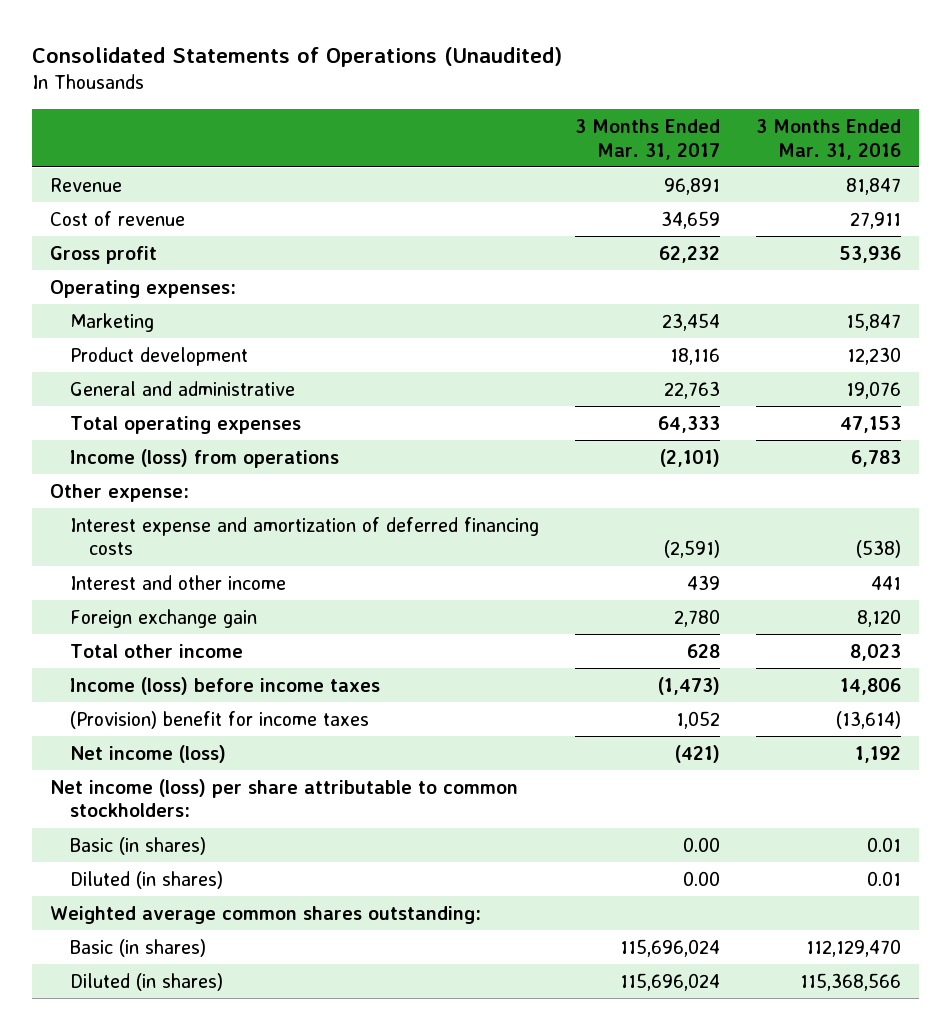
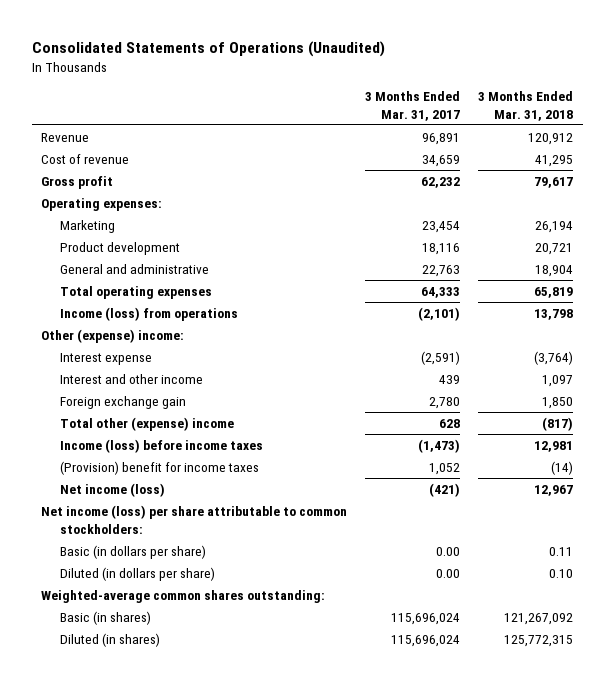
- | 3 Months Ended Mar. 31, 2017 | 3 Months Ended Mar. 31, 2016
+ | 3 Months Ended Mar. 31, 2017 | 3 Months Ended Mar. 31, 2018
- Other expense:
- Interest expense and amortization of deferred financing costs | (2,591) | (538)
+ Other (expense) income:
+ Interest expense | (2,591) | (3,764)
- Total other income | 628 | 8,023
+ Total other (expense) income | 628 | (817)
- Basic (in shares) | 0.00 | 0.01
- Diluted (in shares) | 0.00 | 0.01
- Weighted average common shares outstanding:
+ Basic (in dollars per share) | 0.00 | 0.11
+ Diluted (in dollars per share) | 0.00 | 0.10
+ Weighted-average common shares outstanding:

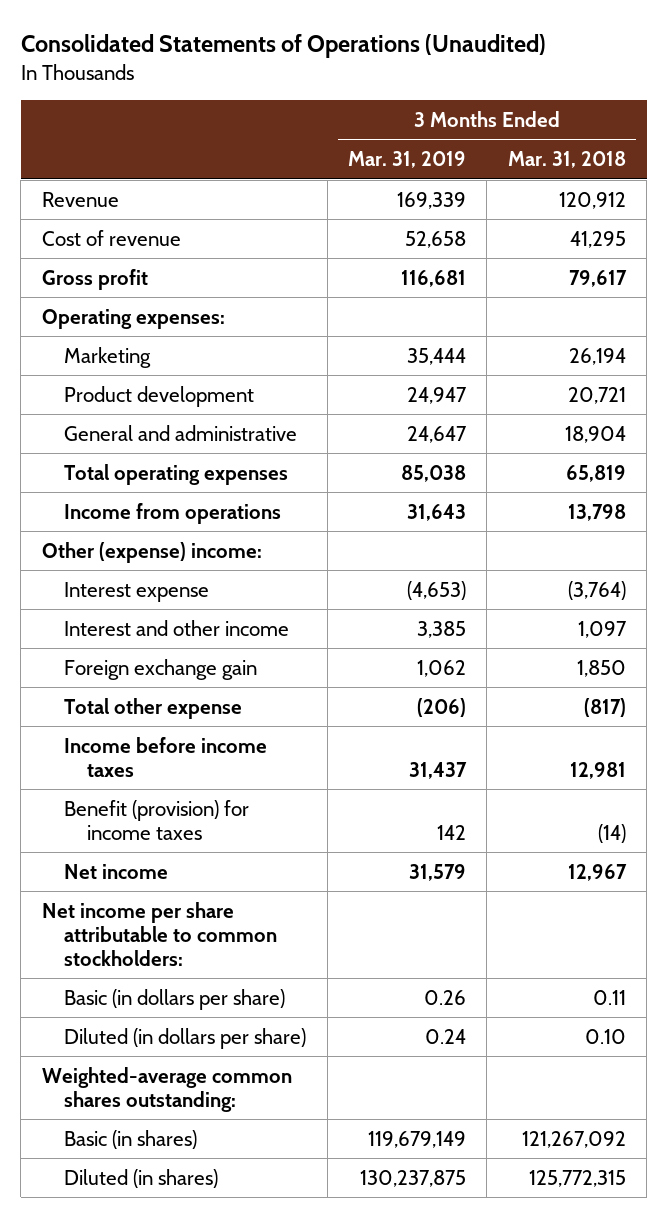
- | 3 Months Ended Mar. 31, 2017 | 3 Months Ended Mar. 31, 2018
+ | 3 Months Ended Mar. 31, 2019 | 3 Months Ended Mar. 31, 2018
- Income (loss) from operations | (2,101) | 13,798
+ Income from operations | 31,643 | 13,798
- Total other (expense) income | 628 | (817)
- Income (loss) before income taxes | (1,473) | 12,981
- (Provision) benefit for income taxes | 1,052 | (14)
- Net income (loss) | (421) | 12,967
- Net income (loss) per share attributable to common stockholders:
+ Total other expense | (206) | (817)
+ Income before income taxes | 31,437 | 12,981
+ Benefit (provision) for income taxes | 142 | (14)
+ Net income | 31,579 | 12,967
+ Net income per share attributable to common stockholders:

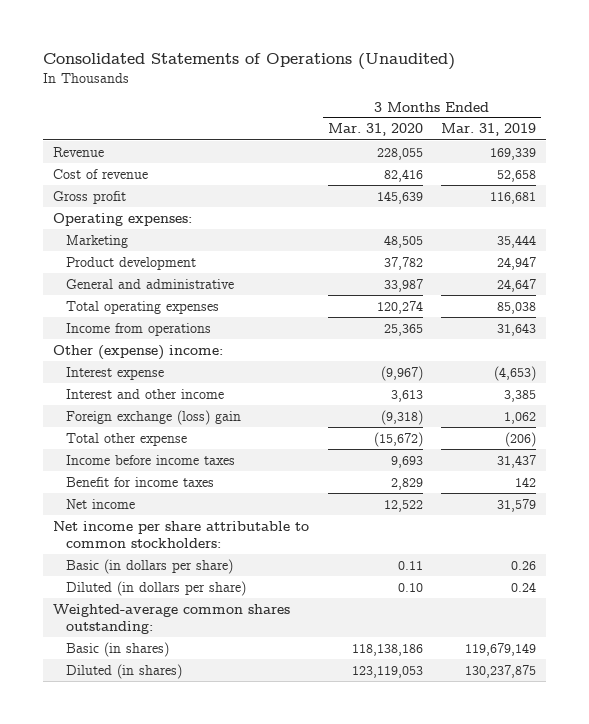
- | 3 Months Ended Mar. 31, 2019 | 3 Months Ended Mar. 31, 2018
+ | 3 Months Ended Mar. 31, 2020 | 3 Months Ended Mar. 31, 2019
- Foreign exchange gain | 1,062 | 1,850
+ Foreign exchange (loss) gain | (9,318) | 1,062
- Benefit (provision) for income taxes | 142 | (14)
+ Benefit for income taxes | 2,829 | 142

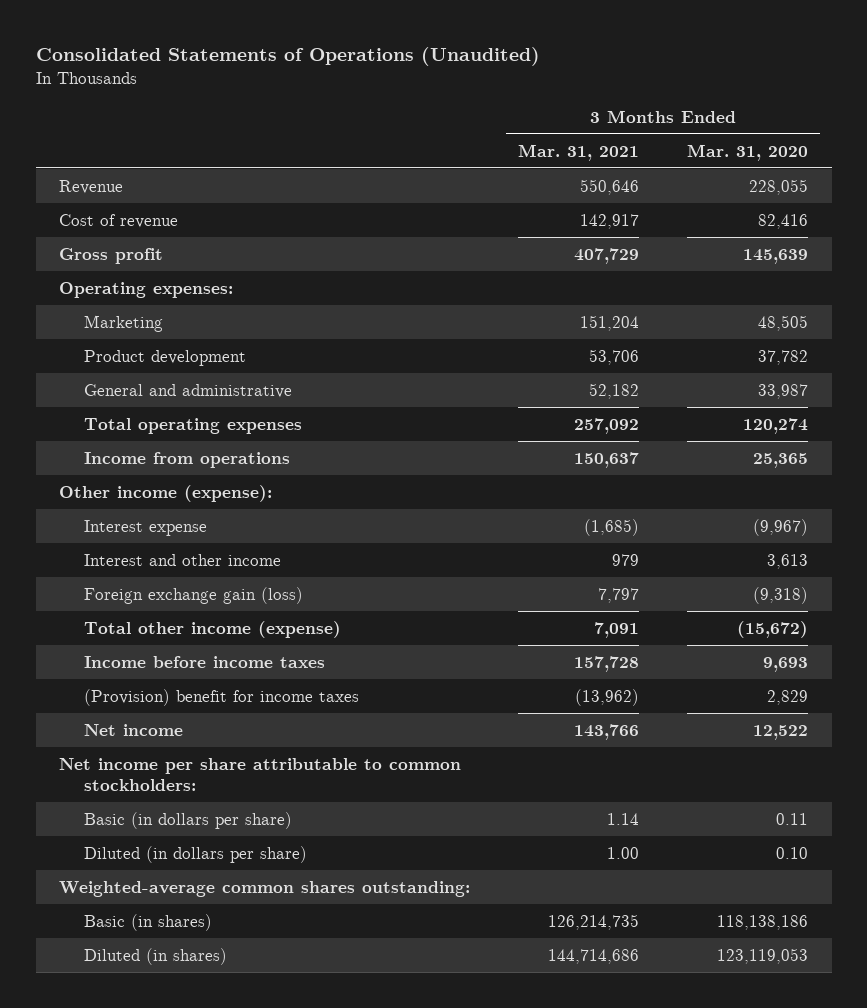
- | 3 Months Ended Mar. 31, 2020 | 3 Months Ended Mar. 31, 2019
+ | 3 Months Ended Mar. 31, 2021 | 3 Months Ended Mar. 31, 2020
- Other (expense) income:
+ Other income (expense):
- Foreign exchange (loss) gain | (9,318) | 1,062
- Total other expense | (15,672) | (206)
+ Foreign exchange gain (loss) | 7,797 | (9,318)
+ Total other income (expense) | 7,091 | (15,672)
- Benefit for income taxes | 2,829 | 142
+ (Provision) benefit for income taxes | (13,962) | 2,829

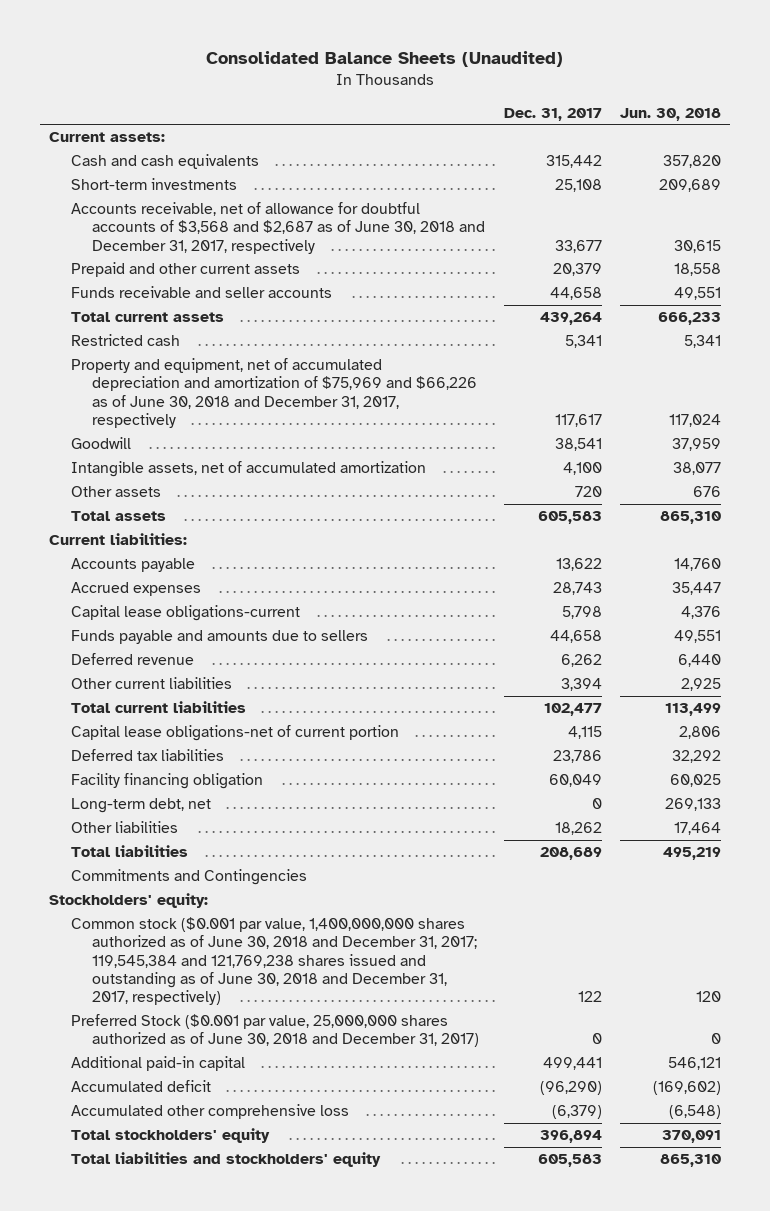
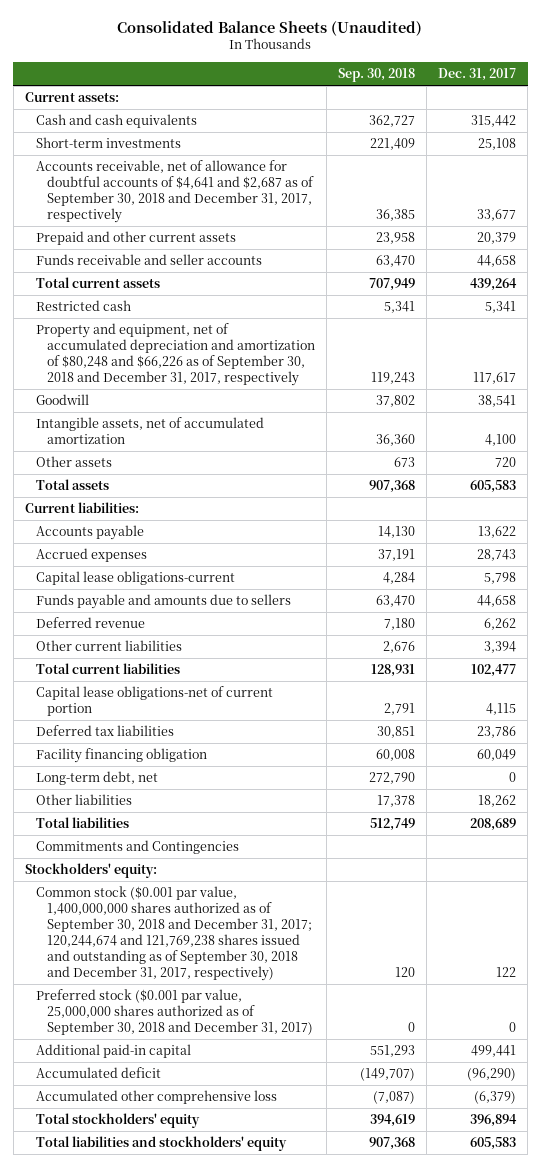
- | Dec. 31, 2017 | Jun. 30, 2018
+ | Sep. 30, 2018 | Dec. 31, 2017
- Accounts receivable, net of allowance for doubtful accounts of $3,568 and $2,687 as of June 30, 2018 and December 31, 2017, respectively | 33,677 | 30,615
+ Accounts receivable, net of allowance for doubtful accounts of $4,641 and $2,687 as of September 30, 2018 and December 31, 2017, respectively | 36,385 | 33,677
- Property and equipment, net of accumulated depreciation and amortization of $75,969 and $66,226 as of June 30, 2018 and December 31, 2017, respectively | 117,617 | 117,024
+ Property and equipment, net of accumulated depreciation and amortization of $80,248 and $66,226 as of September 30, 2018 and December 31, 2017, respectively | 119,243 | 117,617
- Common stock ($0.001 par value, 1,400,000,000 shares authorized as of June 30, 2018 and December 31, 2017; 119,545,384 and 121,769,238 shares issued and outstanding as of June 30, 2018 and December 31, 2017, respectively) | 122 | 120
- Preferred Stock ($0.001 par value, 25,000,000 shares authorized as of June 30, 2018 and December 31, 2017) | 0 | 0
+ Common stock ($0.001 par value, 1,400,000,000 shares authorized as of September 30, 2018 and December 31, 2017; 120,244,674 and 121,769,238 shares issued and outstanding as of September 30, 2018 and December 31, 2017, respectively) | 120 | 122
+ Preferred stock ($0.001 par value, 25,000,000 shares authorized as of September 30, 2018 and December 31, 2017) | 0 | 0

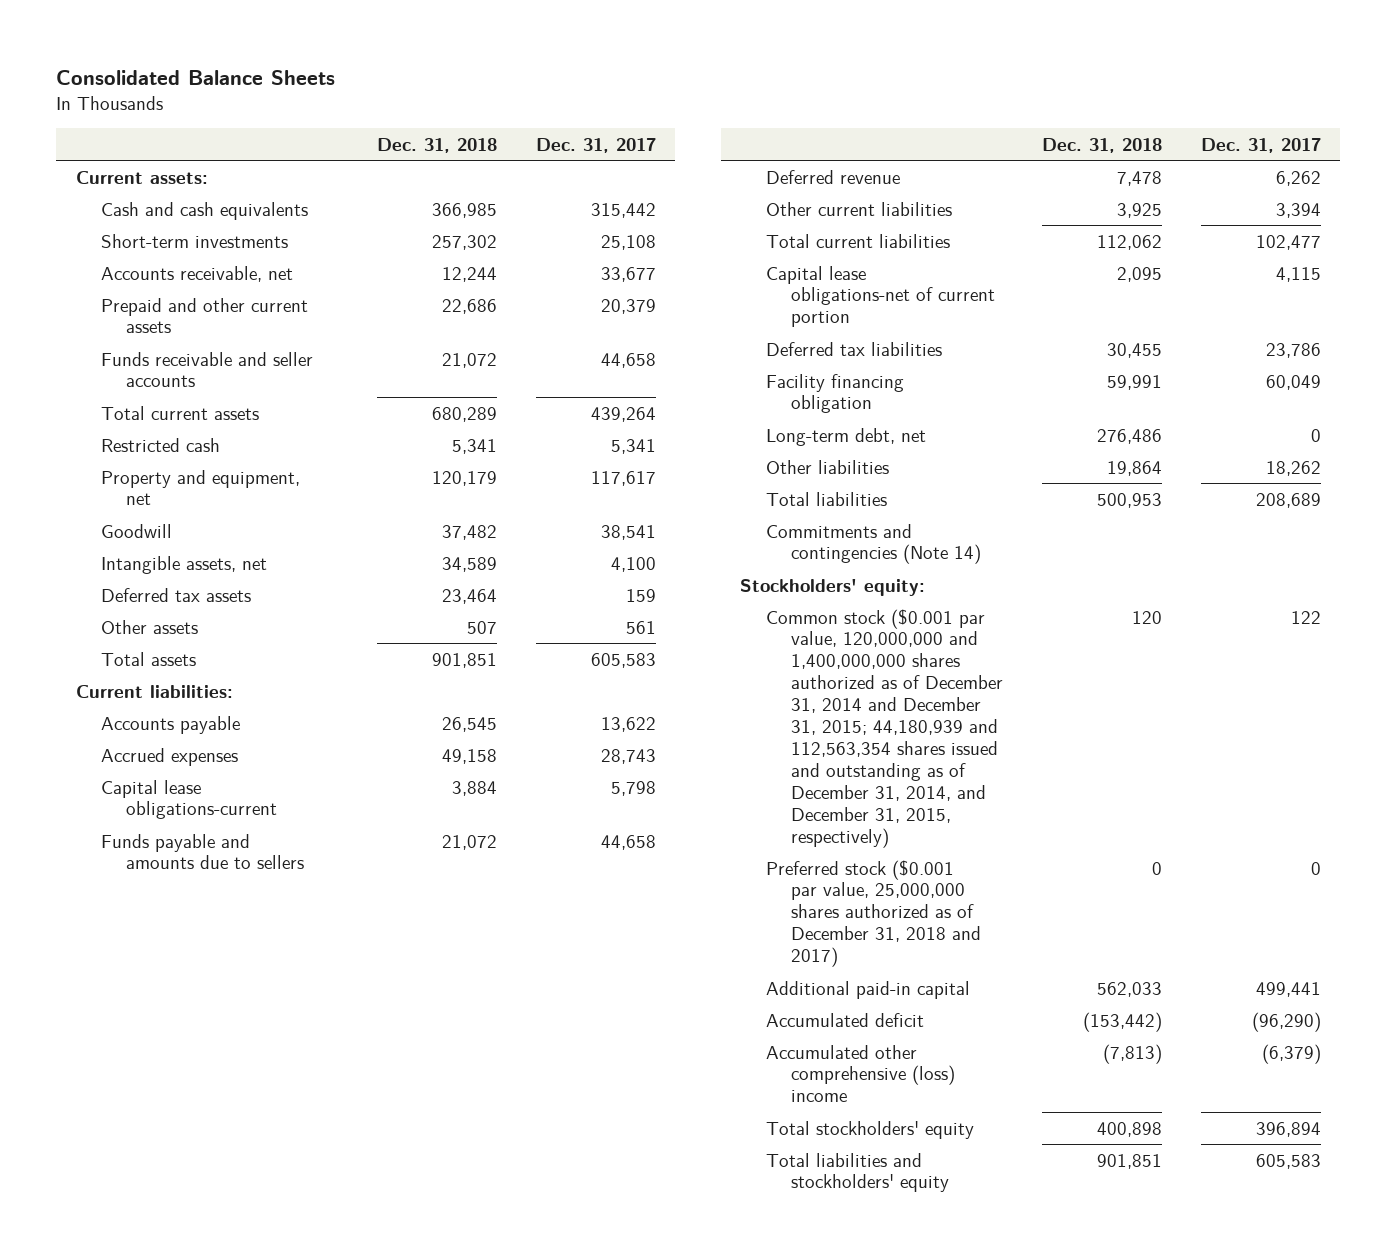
- Consolidated Balance Sheets (Unaudited)
+ Consolidated Balance Sheets
- | Sep. 30, 2018 | Dec. 31, 2017
+ | Dec. 31, 2018 | Dec. 31, 2017
- Accounts receivable, net of allowance for doubtful accounts of $4,641 and $2,687 as of September 30, 2018 and December 31, 2017, respectively | 36,385 | 33,677
+ Accounts receivable, net | 12,244 | 33,677
- Property and equipment, net of accumulated depreciation and amortization of $80,248 and $66,226 as of September 30, 2018 and December 31, 2017, respectively | 119,243 | 117,617
+ Property and equipment, net | 120,179 | 117,617
- Intangible assets, net of accumulated amortization | 36,360 | 4,100
- Other assets | 673 | 720
+ Intangible assets, net | 34,589 | 4,100
+ Deferred tax assets | 23,464 | 159
+ Other assets | 507 | 561
- Commitments and Contingencies
+ Commitments and contingencies (Note 14)
- Common stock ($0.001 par value, 1,400,000,000 shares authorized as of September 30, 2018 and December 31, 2017; 120,244,674 and 121,769,238 shares issued and outstanding as of September 30, 2018 and December 31, 2017, respectively) | 120 | 122
- Preferred stock ($0.001 par value, 25,000,000 shares authorized as of September 30, 2018 and December 31, 2017) | 0 | 0
+ Common stock ($0.001 par value, 120,000,000 and 1,400,000,000 shares authorized as of December 31, 2014 and December 31, 2015; 44,180,939 and 112,563,354 shares issued and outstanding as of December 31, 2014, and December 31, 2015, respectively) | 120 | 122
+ Preferred stock ($0.001 par value, 25,000,000 shares authorized as of December 31, 2018 and 2017) | 0 | 0
- Accumulated other comprehensive loss | (7,087) | (6,379)
+ Accumulated other comprehensive (loss) income | (7,813) | (6,379)

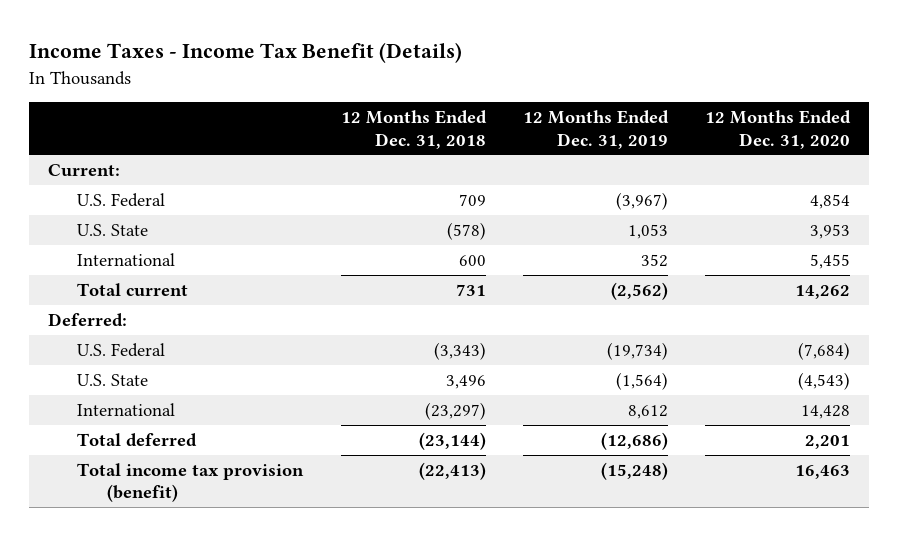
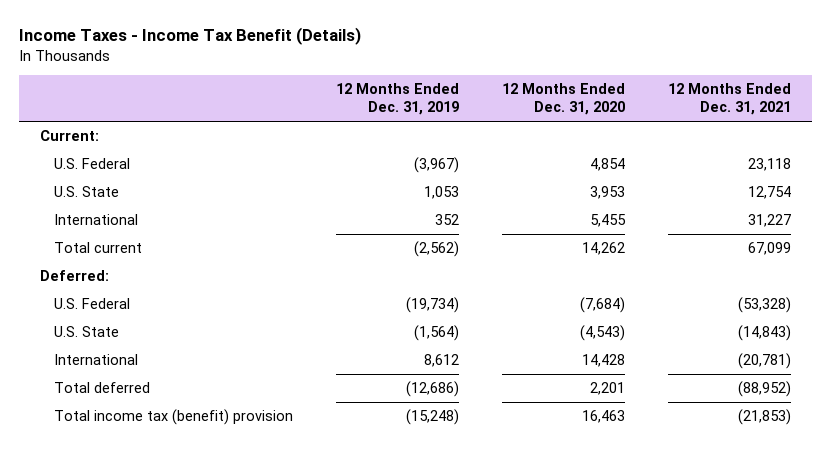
- | 12 Months Ended Dec. 31, 2018 | 12 Months Ended Dec. 31, 2019 | 12 Months Ended Dec. 31, 2020
+ | 12 Months Ended Dec. 31, 2019 | 12 Months Ended Dec. 31, 2020 | 12 Months Ended Dec. 31, 2021
- Total income tax provision (benefit) | (22,413) | (15,248) | 16,463
+ Total income tax (benefit) provision | (15,248) | 16,463 | (21,853)

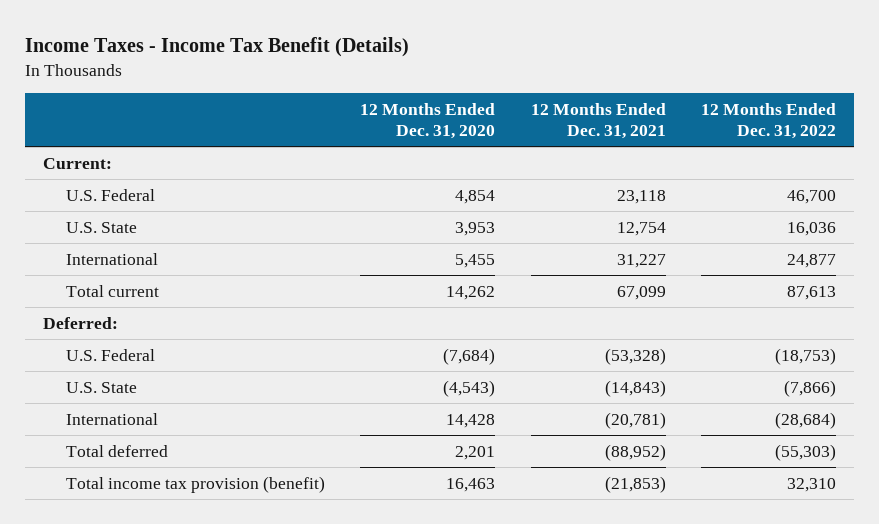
- | 12 Months Ended Dec. 31, 2019 | 12 Months Ended Dec. 31, 2020 | 12 Months Ended Dec. 31, 2021
+ | 12 Months Ended Dec. 31, 2020 | 12 Months Ended Dec. 31, 2021 | 12 Months Ended Dec. 31, 2022
- Total income tax (benefit) provision | (15,248) | 16,463 | (21,853)
+ Total income tax provision (benefit) | 16,463 | (21,853) | 32,310

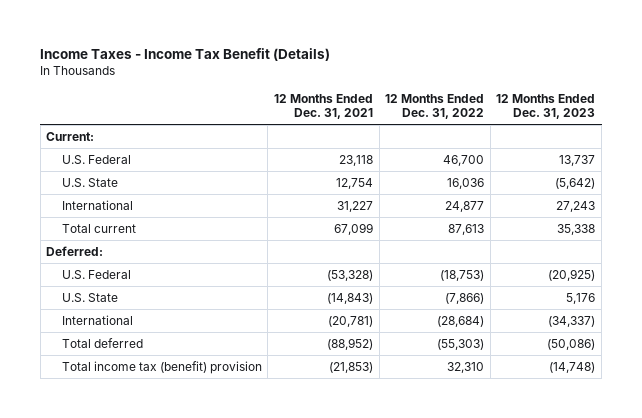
- | 12 Months Ended Dec. 31, 2020 | 12 Months Ended Dec. 31, 2021 | 12 Months Ended Dec. 31, 2022
+ | 12 Months Ended Dec. 31, 2021 | 12 Months Ended Dec. 31, 2022 | 12 Months Ended Dec. 31, 2023
- Total income tax provision (benefit) | 16,463 | (21,853) | 32,310
+ Total income tax (benefit) provision | (21,853) | 32,310 | (14,748)

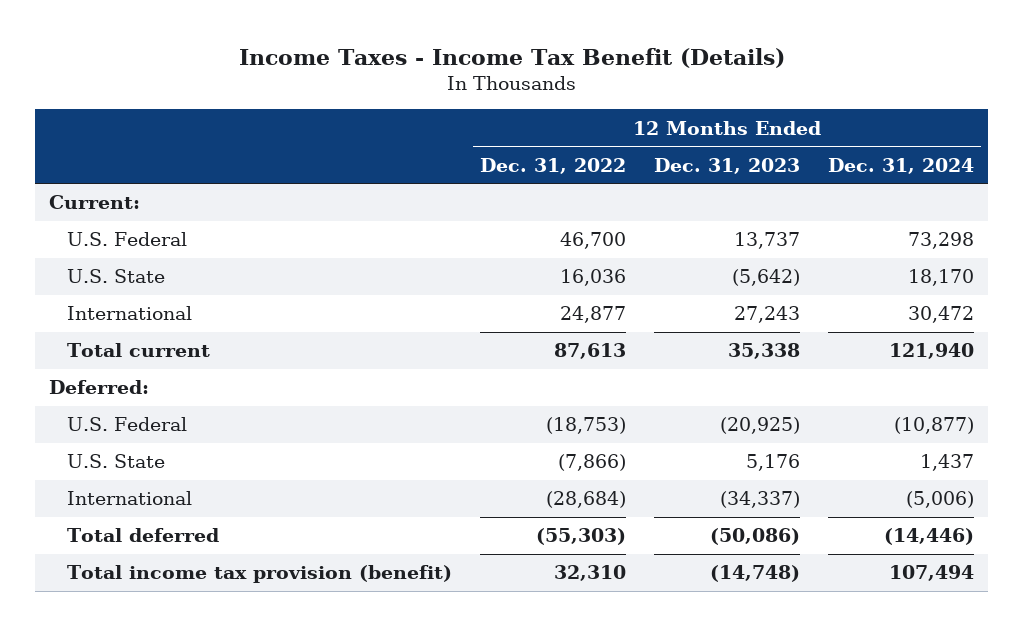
- | 12 Months Ended Dec. 31, 2021 | 12 Months Ended Dec. 31, 2022 | 12 Months Ended Dec. 31, 2023
+ | 12 Months Ended Dec. 31, 2022 | 12 Months Ended Dec. 31, 2023 | 12 Months Ended Dec. 31, 2024
- Total income tax (benefit) provision | (21,853) | 32,310 | (14,748)
+ Total income tax provision (benefit) | 32,310 | (14,748) | 107,494

